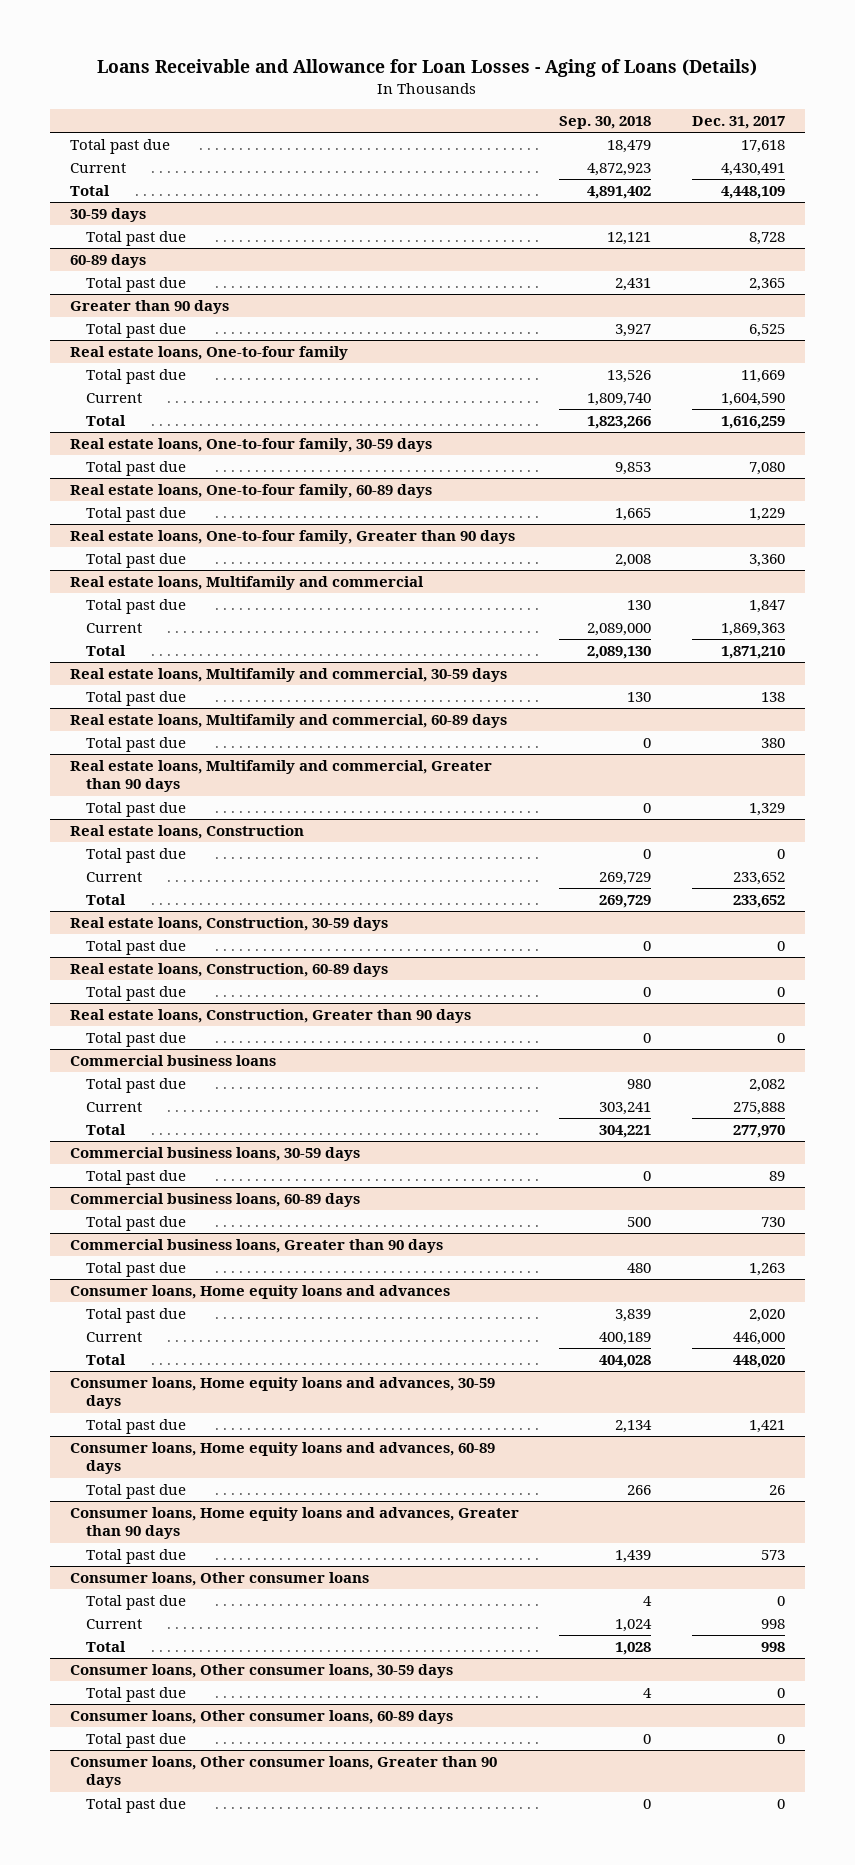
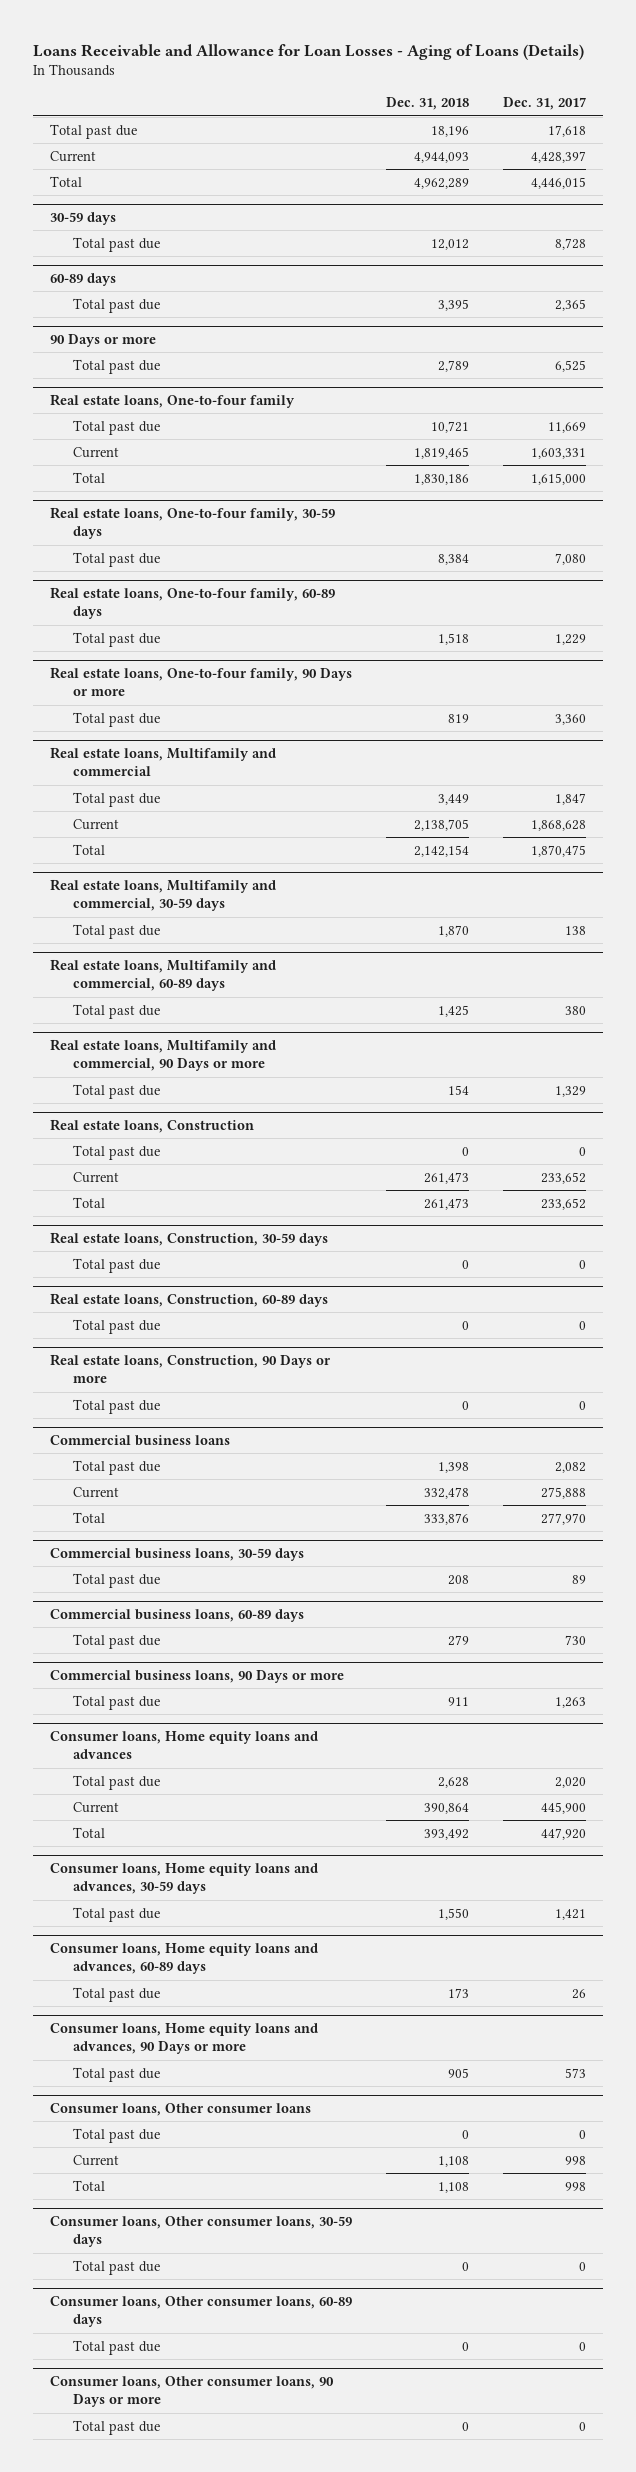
- | Sep. 30, 2018 | Dec. 31, 2017
+ | Dec. 31, 2018 | Dec. 31, 2017
- Current | 4,872,923 | 4,430,491
- Total | 4,891,402 | 4,448,109
+ Current | 4,944,093 | 4,428,397
+ Total | 4,962,289 | 4,446,015
- Greater than 90 days
+ 90 Days or more
@ Real estate loans, One-to-four family
- Current | 1,809,740 | 1,604,590
- Total | 1,823,266 | 1,616,259
+ Current | 1,819,465 | 1,603,331
+ Total | 1,830,186 | 1,615,000
- Real estate loans, One-to-four family, Greater than 90 days
+ Real estate loans, One-to-four family, 90 Days or more
@ Real estate loans, Multifamily and commercial
- Current | 2,089,000 | 1,869,363
- Total | 2,089,130 | 1,871,210
+ Current | 2,138,705 | 1,868,628
+ Total | 2,142,154 | 1,870,475
- Real estate loans, Multifamily and commercial, Greater than 90 days
+ Real estate loans, Multifamily and commercial, 90 Days or more
- Real estate loans, Construction, Greater than 90 days
+ Real estate loans, Construction, 90 Days or more
- Commercial business loans, Greater than 90 days
+ Commercial business loans, 90 Days or more
@ Consumer loans, Home equity loans and advances
- Current | 400,189 | 446,000
- Total | 404,028 | 448,020
+ Current | 390,864 | 445,900
+ Total | 393,492 | 447,920
- Consumer loans, Home equity loans and advances, Greater than 90 days
+ Consumer loans, Home equity loans and advances, 90 Days or more
- Consumer loans, Other consumer loans, Greater than 90 days
+ Consumer loans, Other consumer loans, 90 Days or more

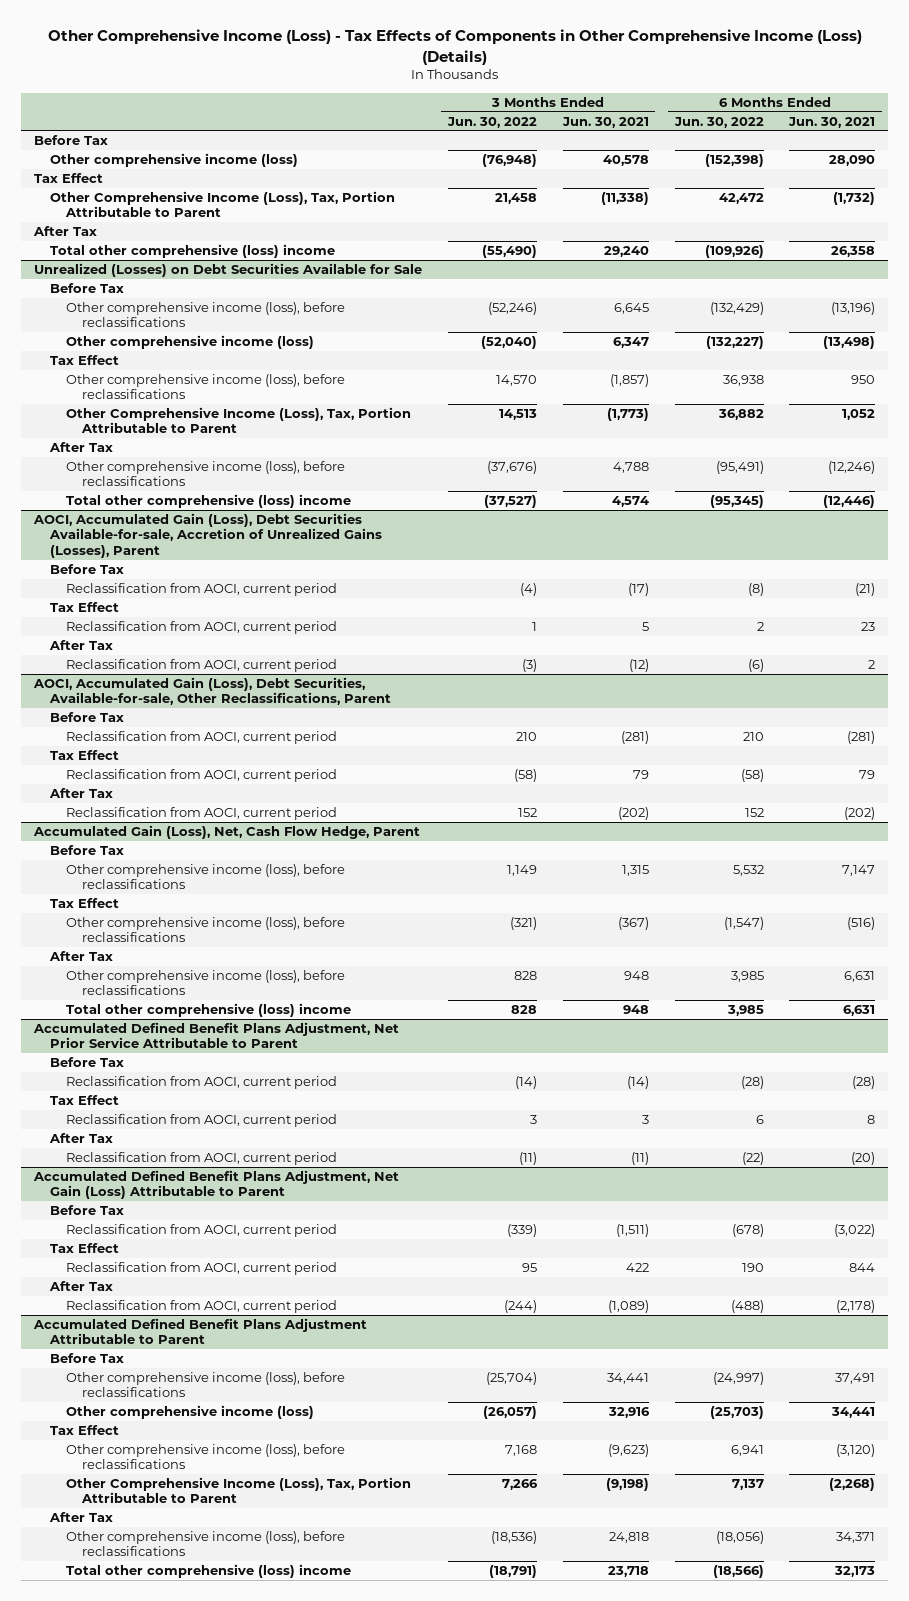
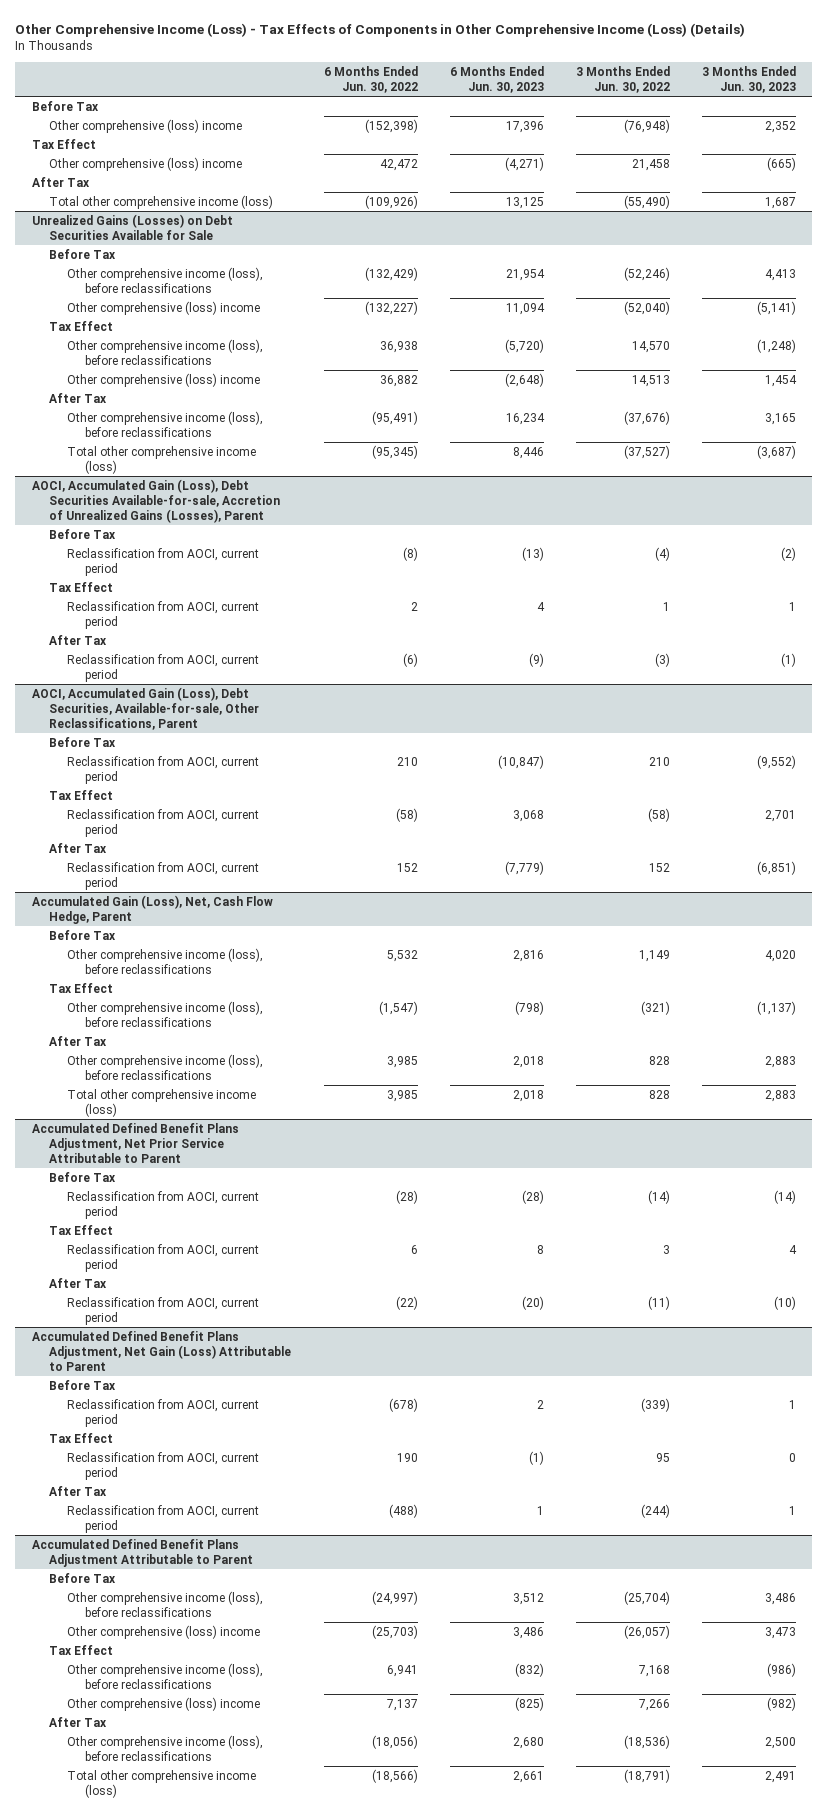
- | 3 Months Ended Jun. 30, 2022 | 3 Months Ended Jun. 30, 2021 | 6 Months Ended Jun. 30, 2022 | 6 Months Ended Jun. 30, 2021
+ | 6 Months Ended Jun. 30, 2022 | 6 Months Ended Jun. 30, 2023 | 3 Months Ended Jun. 30, 2022 | 3 Months Ended Jun. 30, 2023
- Other comprehensive income (loss) | (76,948) | 40,578 | (152,398) | 28,090
+ Other comprehensive (loss) income | (152,398) | 17,396 | (76,948) | 2,352
- Other Comprehensive Income (Loss), Tax, Portion Attributable to Parent | 21,458 | (11,338) | 42,472 | (1,732)
+ Other comprehensive (loss) income | 42,472 | (4,271) | 21,458 | (665)
- Total other comprehensive (loss) income | (55,490) | 29,240 | (109,926) | 26,358
- Unrealized (Losses) on Debt Securities Available for Sale
+ Total other comprehensive income (loss) | (109,926) | 13,125 | (55,490) | 1,687
+ Unrealized Gains (Losses) on Debt Securities Available for Sale
- Other comprehensive income (loss) | (52,040) | 6,347 | (132,227) | (13,498)
+ Other comprehensive (loss) income | (132,227) | 11,094 | (52,040) | (5,141)
- Other Comprehensive Income (Loss), Tax, Portion Attributable to Parent | 14,513 | (1,773) | 36,882 | 1,052
+ Other comprehensive (loss) income | 36,882 | (2,648) | 14,513 | 1,454
- Total other comprehensive (loss) income | (37,527) | 4,574 | (95,345) | (12,446)
+ Total other comprehensive income (loss) | (95,345) | 8,446 | (37,527) | (3,687)
@ Accumulated Gain (Loss), Net, Cash Flow Hedge, Parent
- Total other comprehensive (loss) income | 828 | 948 | 3,985 | 6,631
+ Total other comprehensive income (loss) | 3,985 | 2,018 | 828 | 2,883
@ Accumulated Defined Benefit Plans Adjustment Attributable to Parent
- Other comprehensive income (loss) | (26,057) | 32,916 | (25,703) | 34,441
+ Other comprehensive (loss) income | (25,703) | 3,486 | (26,057) | 3,473
- Other Comprehensive Income (Loss), Tax, Portion Attributable to Parent | 7,266 | (9,198) | 7,137 | (2,268)
+ Other comprehensive (loss) income | 7,137 | (825) | 7,266 | (982)
- Total other comprehensive (loss) income | (18,791) | 23,718 | (18,566) | 32,173
+ Total other comprehensive income (loss) | (18,566) | 2,661 | (18,791) | 2,491

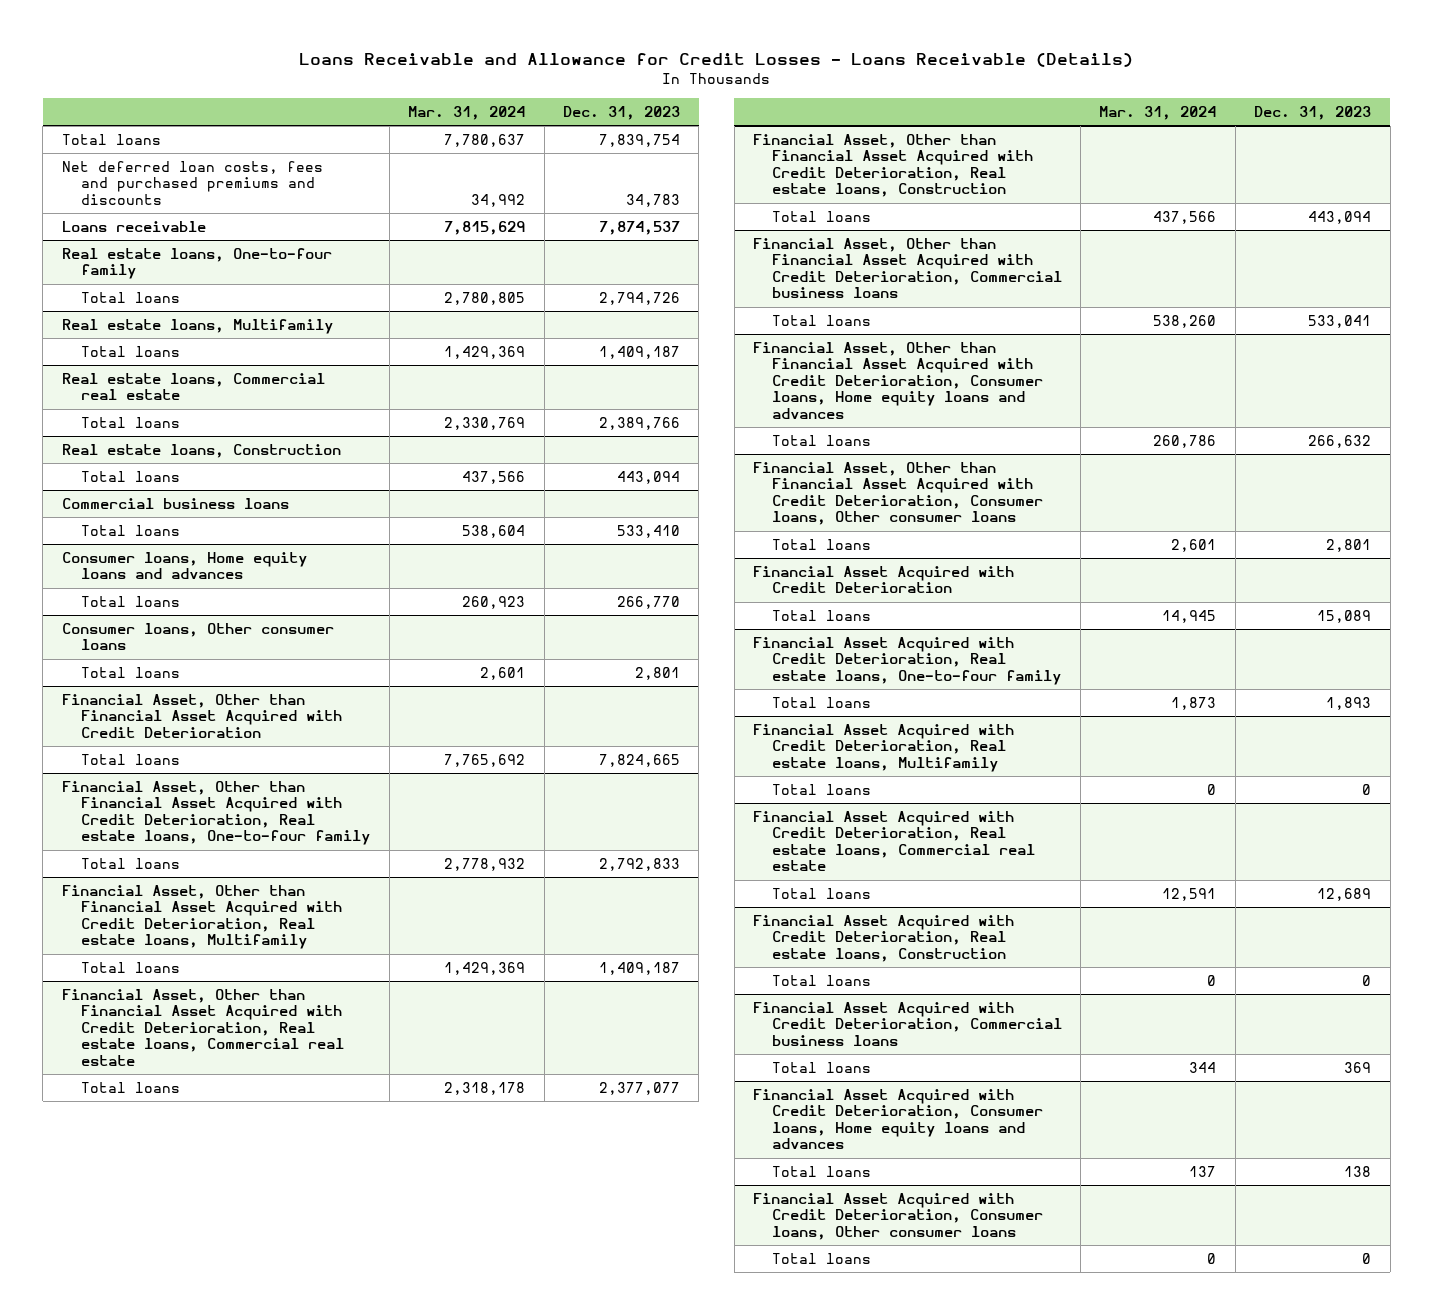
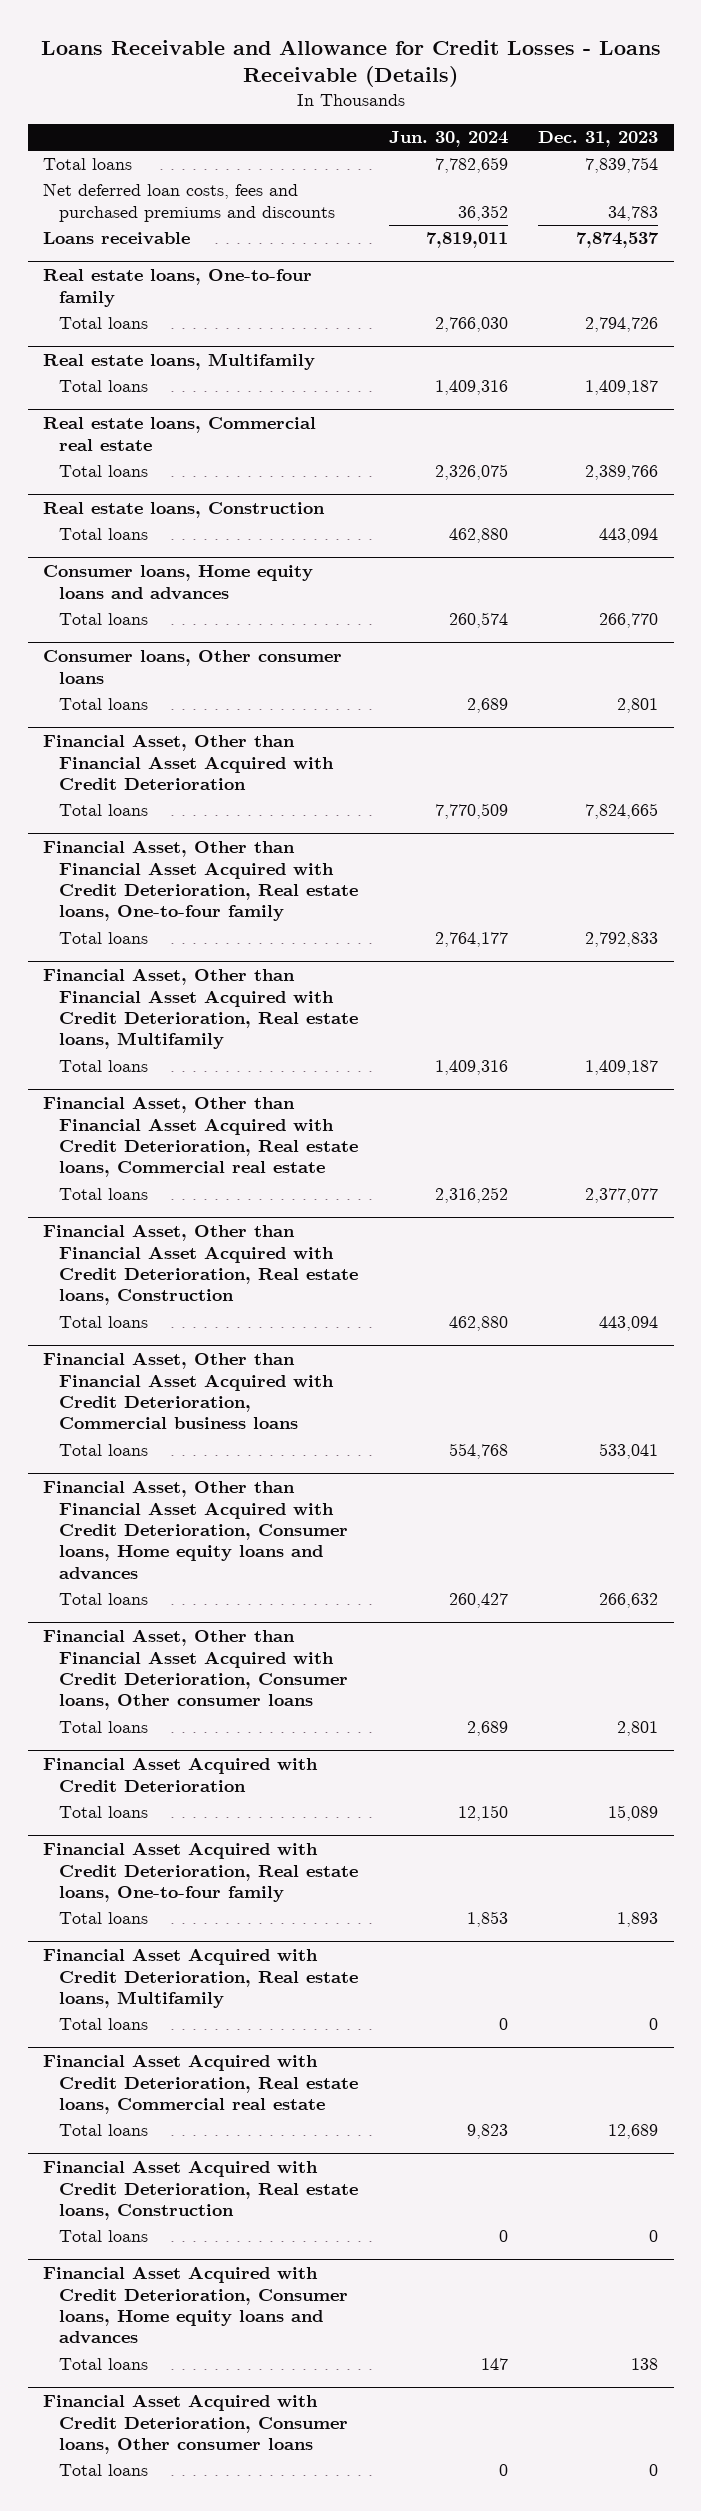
- | Mar. 31, 2024 | Dec. 31, 2023
+ | Jun. 30, 2024 | Dec. 31, 2023
- Commercial business loans
- Total loans | 538,604 | 533,410
- Financial Asset Acquired with Credit Deterioration, Commercial business loans
- Total loans | 344 | 369

